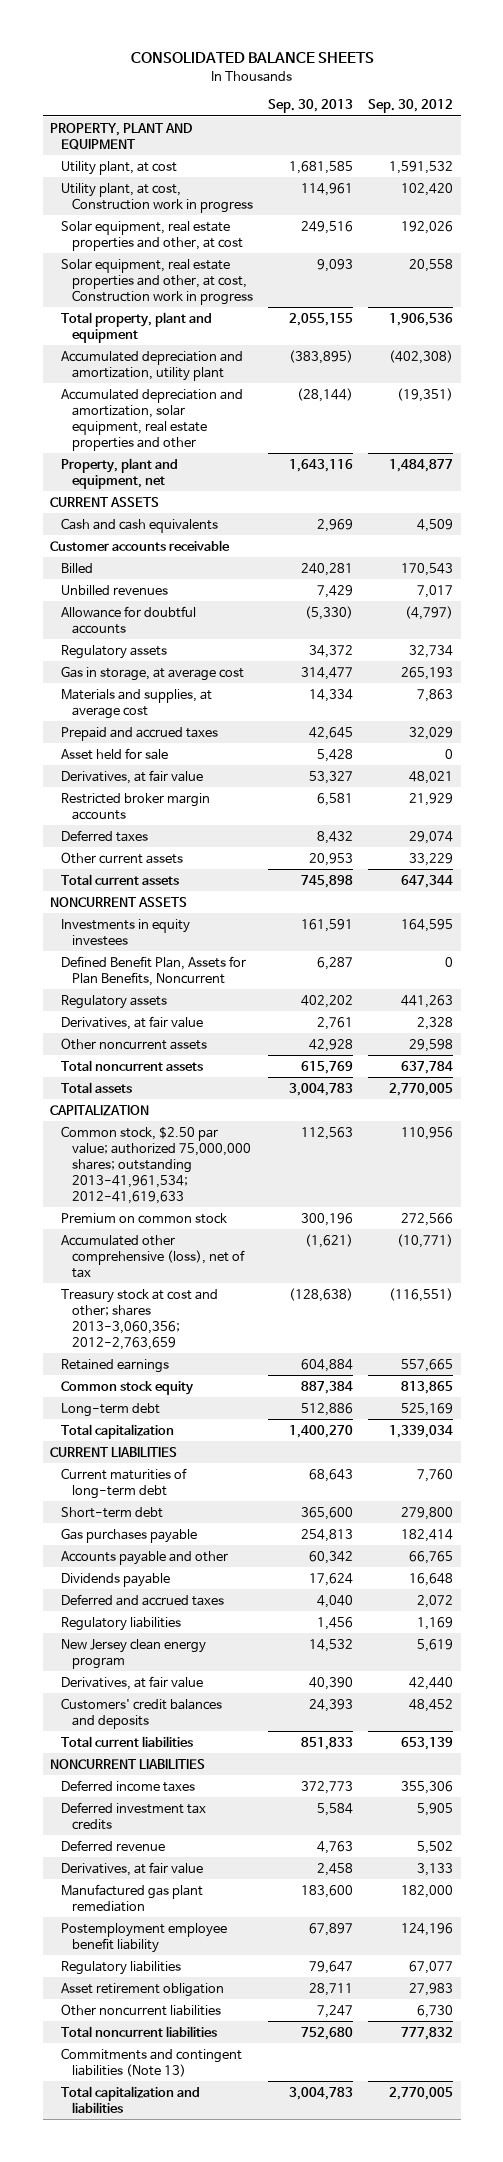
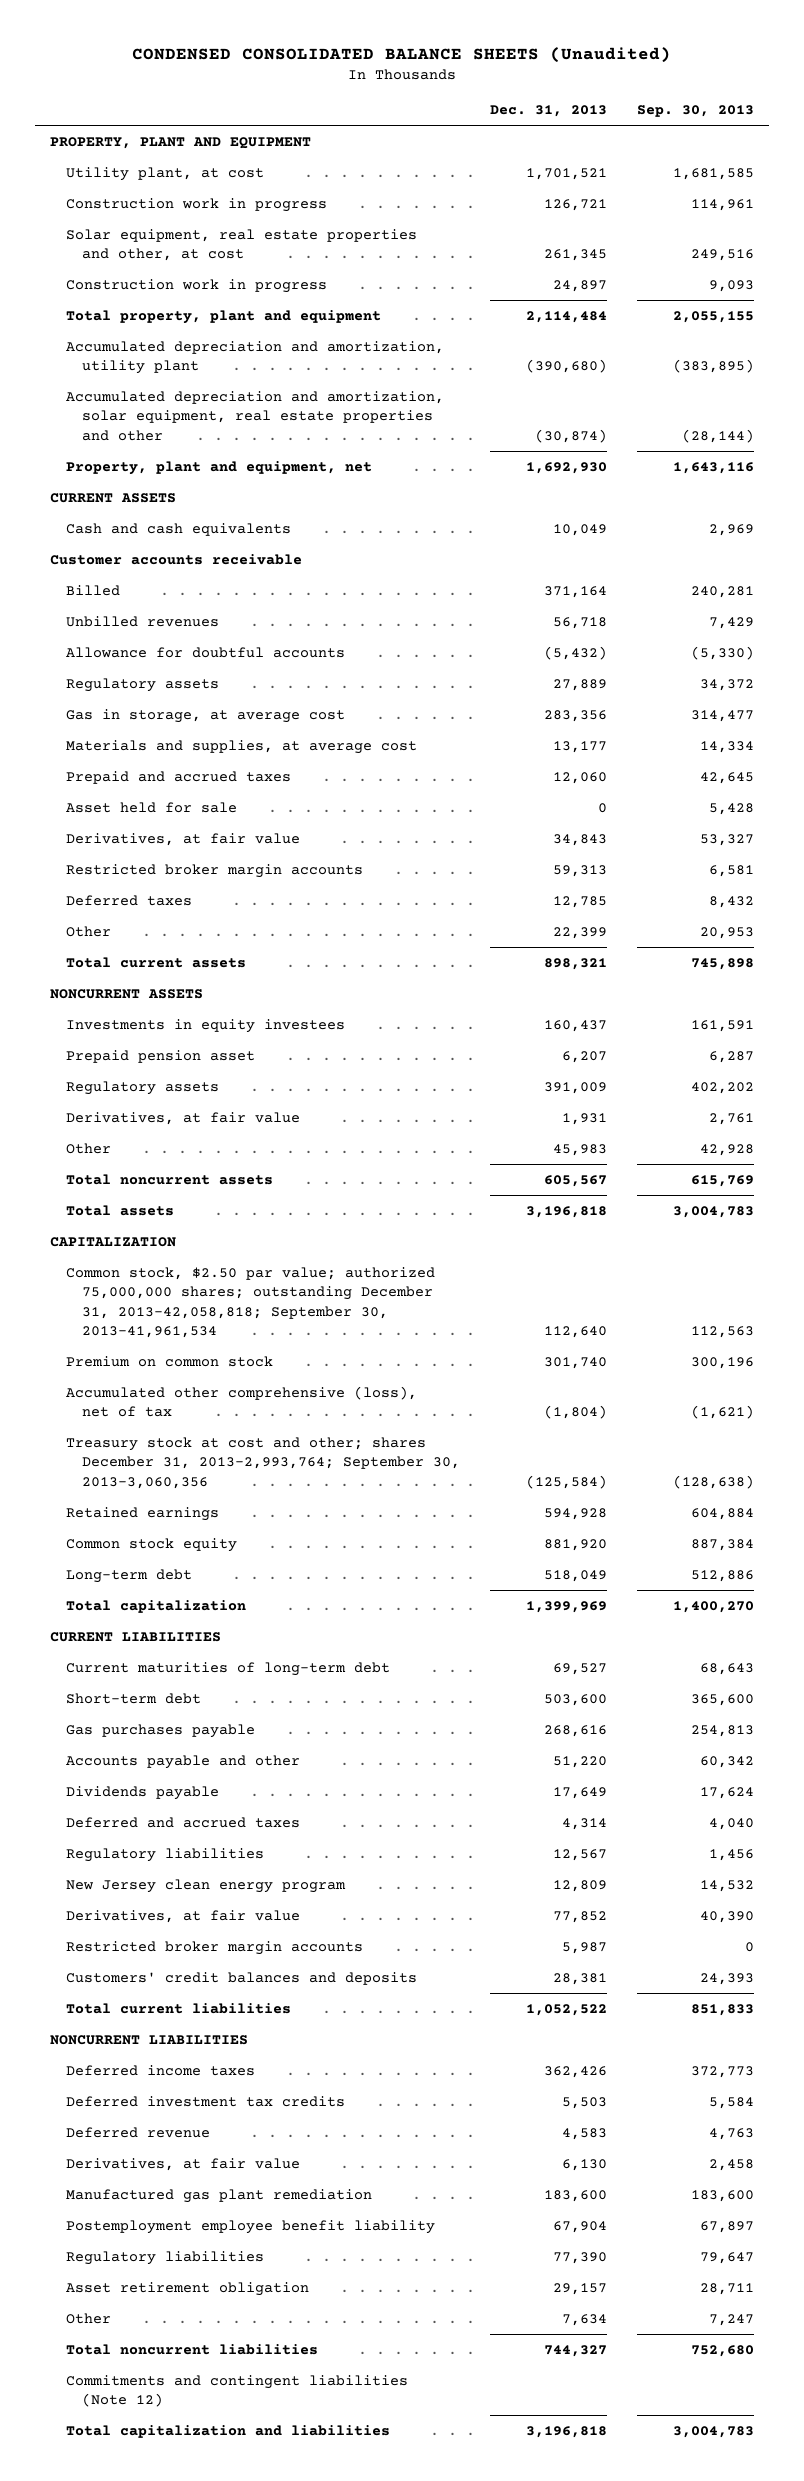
- CONSOLIDATED BALANCE SHEETS
+ CONDENSED CONSOLIDATED BALANCE SHEETS (Unaudited)
- | Sep. 30, 2013 | Sep. 30, 2012
+ | Dec. 31, 2013 | Sep. 30, 2013
- Utility plant, at cost, Construction work in progress | 114,961 | 102,420
+ Construction work in progress | 126,721 | 114,961
- Solar equipment, real estate properties and other, at cost, Construction work in progress | 9,093 | 20,558
+ Construction work in progress | 24,897 | 9,093
- Other current assets | 20,953 | 33,229
+ Other | 22,399 | 20,953
- Defined Benefit Plan, Assets for Plan Benefits, Noncurrent | 6,287 | 0
+ Prepaid pension asset | 6,207 | 6,287
- Other noncurrent assets | 42,928 | 29,598
+ Other | 45,983 | 42,928
- Common stock, $2.50 par value; authorized 75,000,000 shares; outstanding 2013-41,961,534; 2012-41,619,633 | 112,563 | 110,956
+ Common stock, $2.50 par value; authorized 75,000,000 shares; outstanding December 31, 2013-42,058,818; September 30, 2013-41,961,534 | 112,640 | 112,563
- Treasury stock at cost and other; shares 2013-3,060,356; 2012-2,763,659 | (128,638) | (116,551)
+ Treasury stock at cost and other; shares December 31, 2013-2,993,764; September 30, 2013-3,060,356 | (125,584) | (128,638)
+ Restricted broker margin accounts | 5,987 | 0
- Other noncurrent liabilities | 7,247 | 6,730
+ Other | 7,634 | 7,247
- Commitments and contingent liabilities (Note 13)
+ Commitments and contingent liabilities (Note 12)

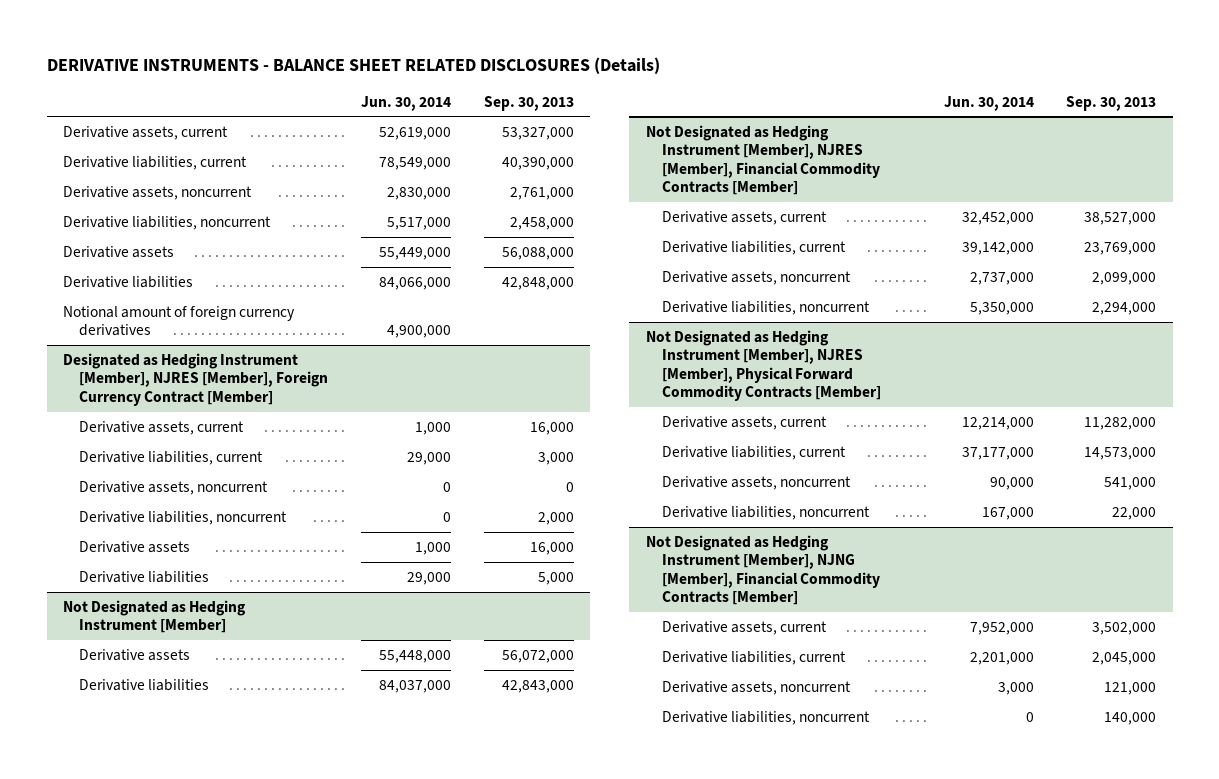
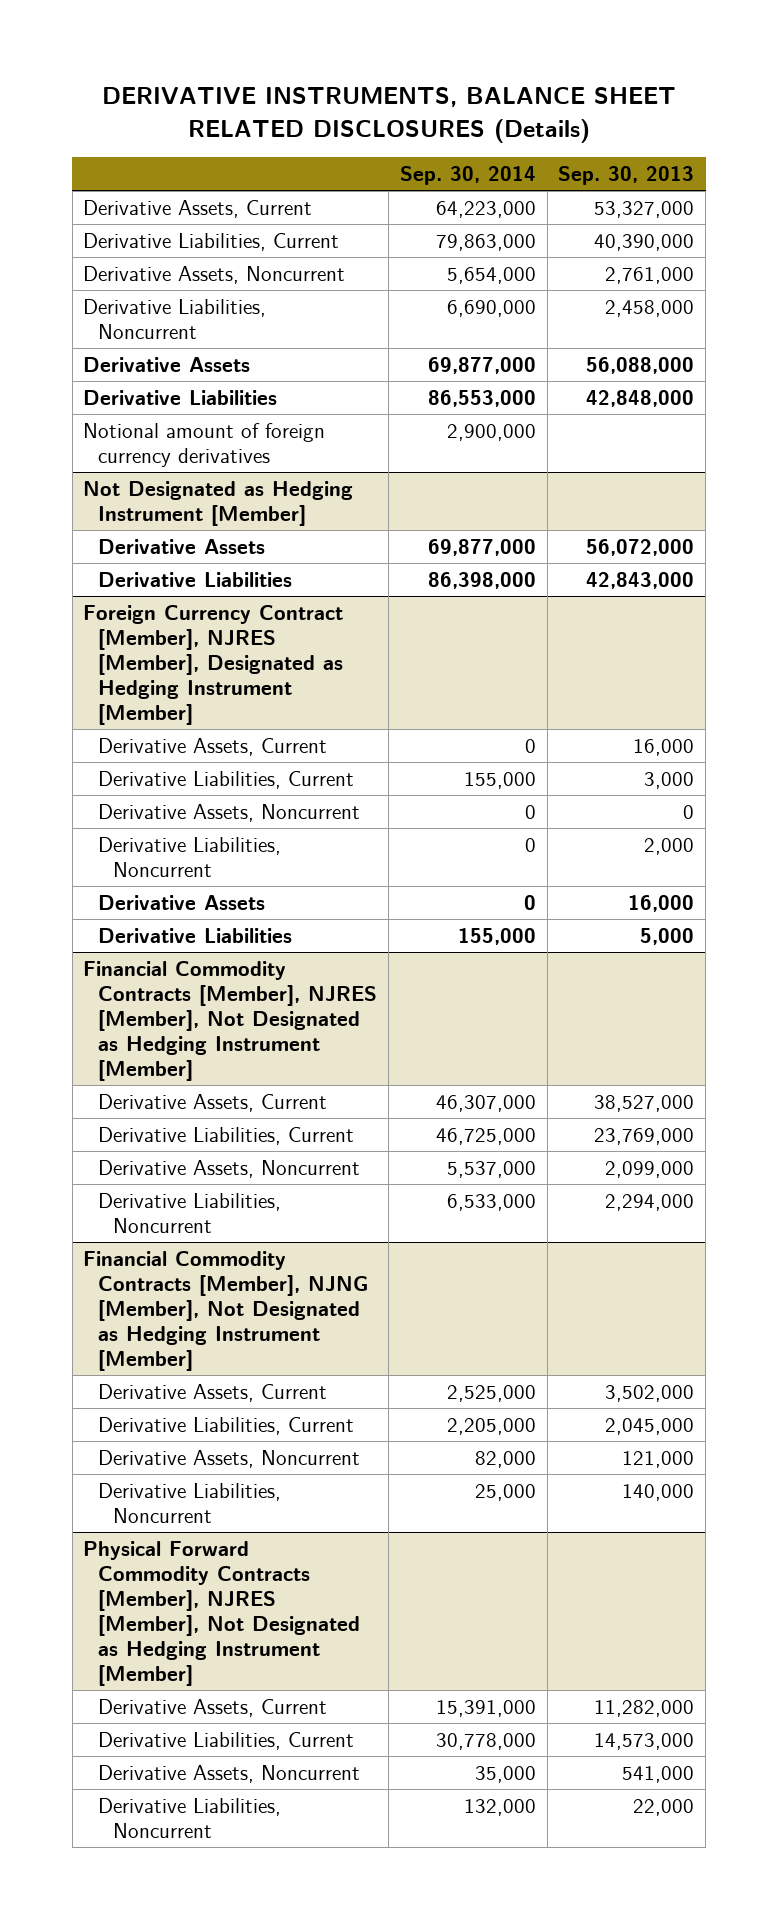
- DERIVATIVE INSTRUMENTS - BALANCE SHEET RELATED DISCLOSURES (Details)
+ DERIVATIVE INSTRUMENTS, BALANCE SHEET RELATED DISCLOSURES (Details)
- | Jun. 30, 2014 | Sep. 30, 2013
+ | Sep. 30, 2014 | Sep. 30, 2013
- Derivative assets, current | 52,619,000 | 53,327,000
- Derivative liabilities, current | 78,549,000 | 40,390,000
- Derivative assets, noncurrent | 2,830,000 | 2,761,000
- Derivative liabilities, noncurrent | 5,517,000 | 2,458,000
- Derivative assets | 55,449,000 | 56,088,000
- Derivative liabilities | 84,066,000 | 42,848,000
+ Derivative Assets, Current | 64,223,000 | 53,327,000
+ Derivative Liabilities, Current | 79,863,000 | 40,390,000
+ Derivative Assets, Noncurrent | 5,654,000 | 2,761,000
+ Derivative Liabilities, Noncurrent | 6,690,000 | 2,458,000
+ Derivative Assets | 69,877,000 | 56,088,000
+ Derivative Liabilities | 86,553,000 | 42,848,000
- Designated as Hedging Instrument [Member], NJRES [Member], Foreign Currency Contract [Member]
- Derivative assets, current | 1,000 | 16,000
- Derivative liabilities, current | 29,000 | 3,000
- Derivative assets, noncurrent | 0 | 0
- Derivative liabilities, noncurrent | 0 | 2,000
- Derivative assets | 1,000 | 16,000
- Derivative liabilities | 29,000 | 5,000
@ Not Designated as Hedging Instrument [Member]
- Derivative assets | 55,448,000 | 56,072,000
- Derivative liabilities | 84,037,000 | 42,843,000
- Not Designated as Hedging Instrument [Member], NJRES [Member], Financial Commodity Contracts [Member]
- Derivative assets, current | 32,452,000 | 38,527,000
- Derivative liabilities, current | 39,142,000 | 23,769,000
- Derivative assets, noncurrent | 2,737,000 | 2,099,000
- Derivative liabilities, noncurrent | 5,350,000 | 2,294,000
- Not Designated as Hedging Instrument [Member], NJRES [Member], Physical Forward Commodity Contracts [Member]
- Derivative assets, current | 12,214,000 | 11,282,000
- Derivative liabilities, current | 37,177,000 | 14,573,000
- Derivative assets, noncurrent | 90,000 | 541,000
- Derivative liabilities, noncurrent | 167,000 | 22,000
- Not Designated as Hedging Instrument [Member], NJNG [Member], Financial Commodity Contracts [Member]
- Derivative assets, current | 7,952,000 | 3,502,000
- Derivative liabilities, current | 2,201,000 | 2,045,000
- Derivative assets, noncurrent | 3,000 | 121,000
- Derivative liabilities, noncurrent | 0 | 140,000
@ Not Designated as Hedging Instrument [Member]
+ Derivative Assets | 69,877,000 | 56,072,000
+ Derivative Liabilities | 86,398,000 | 42,843,000
+ Foreign Currency Contract [Member], NJRES [Member], Designated as Hedging Instrument [Member]
+ Derivative Assets, Current | 0 | 16,000
+ Derivative Liabilities, Current | 155,000 | 3,000
+ Derivative Assets, Noncurrent | 0 | 0
+ Derivative Liabilities, Noncurrent | 0 | 2,000
+ Derivative Assets | 0 | 16,000
+ Derivative Liabilities | 155,000 | 5,000
+ Financial Commodity Contracts [Member], NJRES [Member], Not Designated as Hedging Instrument [Member]
+ Derivative Assets, Current | 46,307,000 | 38,527,000
+ Derivative Liabilities, Current | 46,725,000 | 23,769,000
+ Derivative Assets, Noncurrent | 5,537,000 | 2,099,000
+ Derivative Liabilities, Noncurrent | 6,533,000 | 2,294,000
+ Financial Commodity Contracts [Member], NJNG [Member], Not Designated as Hedging Instrument [Member]
+ Derivative Assets, Current | 2,525,000 | 3,502,000
+ Derivative Liabilities, Current | 2,205,000 | 2,045,000
+ Derivative Assets, Noncurrent | 82,000 | 121,000
+ Derivative Liabilities, Noncurrent | 25,000 | 140,000
+ Physical Forward Commodity Contracts [Member], NJRES [Member], Not Designated as Hedging Instrument [Member]
+ Derivative Assets, Current | 15,391,000 | 11,282,000
+ Derivative Liabilities, Current | 30,778,000 | 14,573,000
+ Derivative Assets, Noncurrent | 35,000 | 541,000
+ Derivative Liabilities, Noncurrent | 132,000 | 22,000

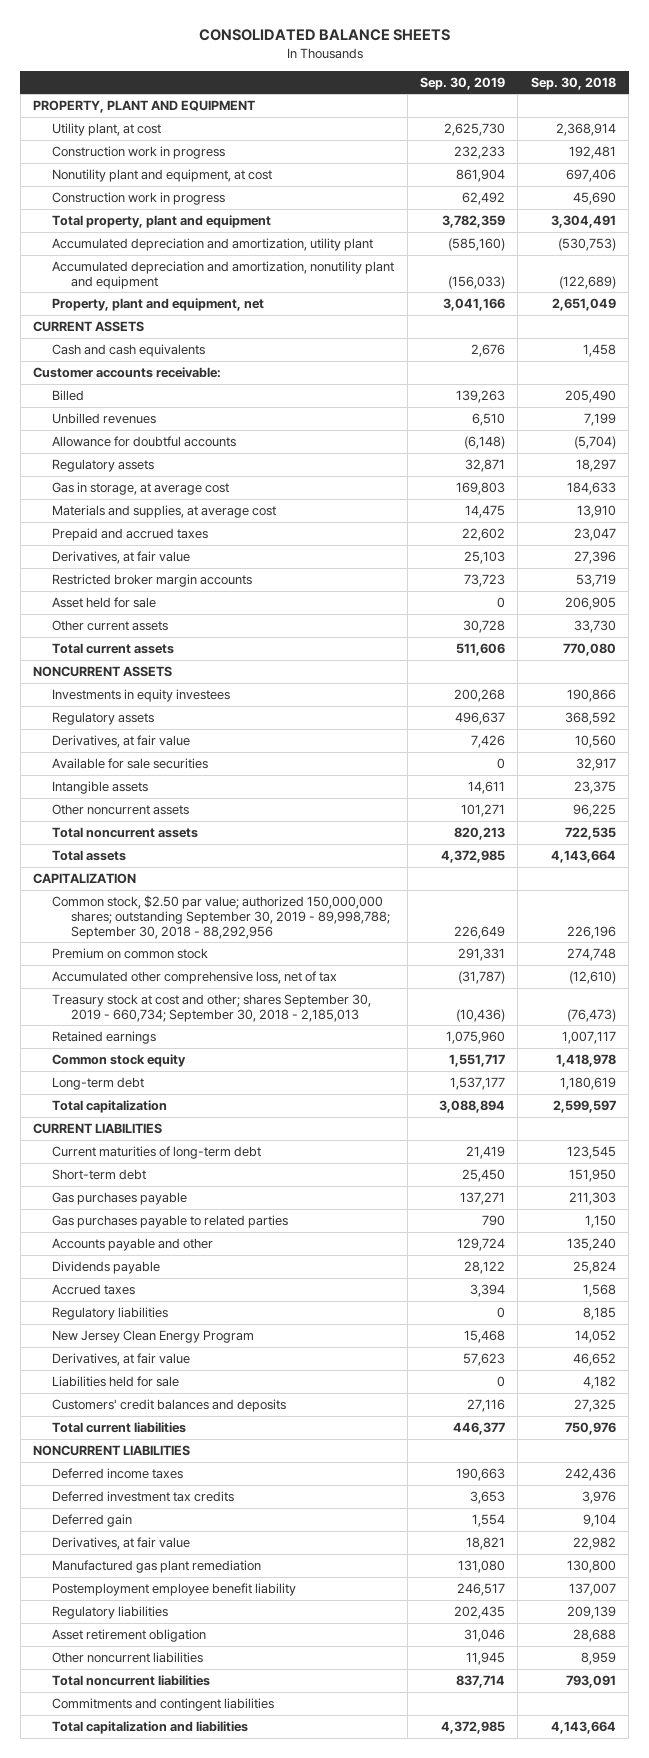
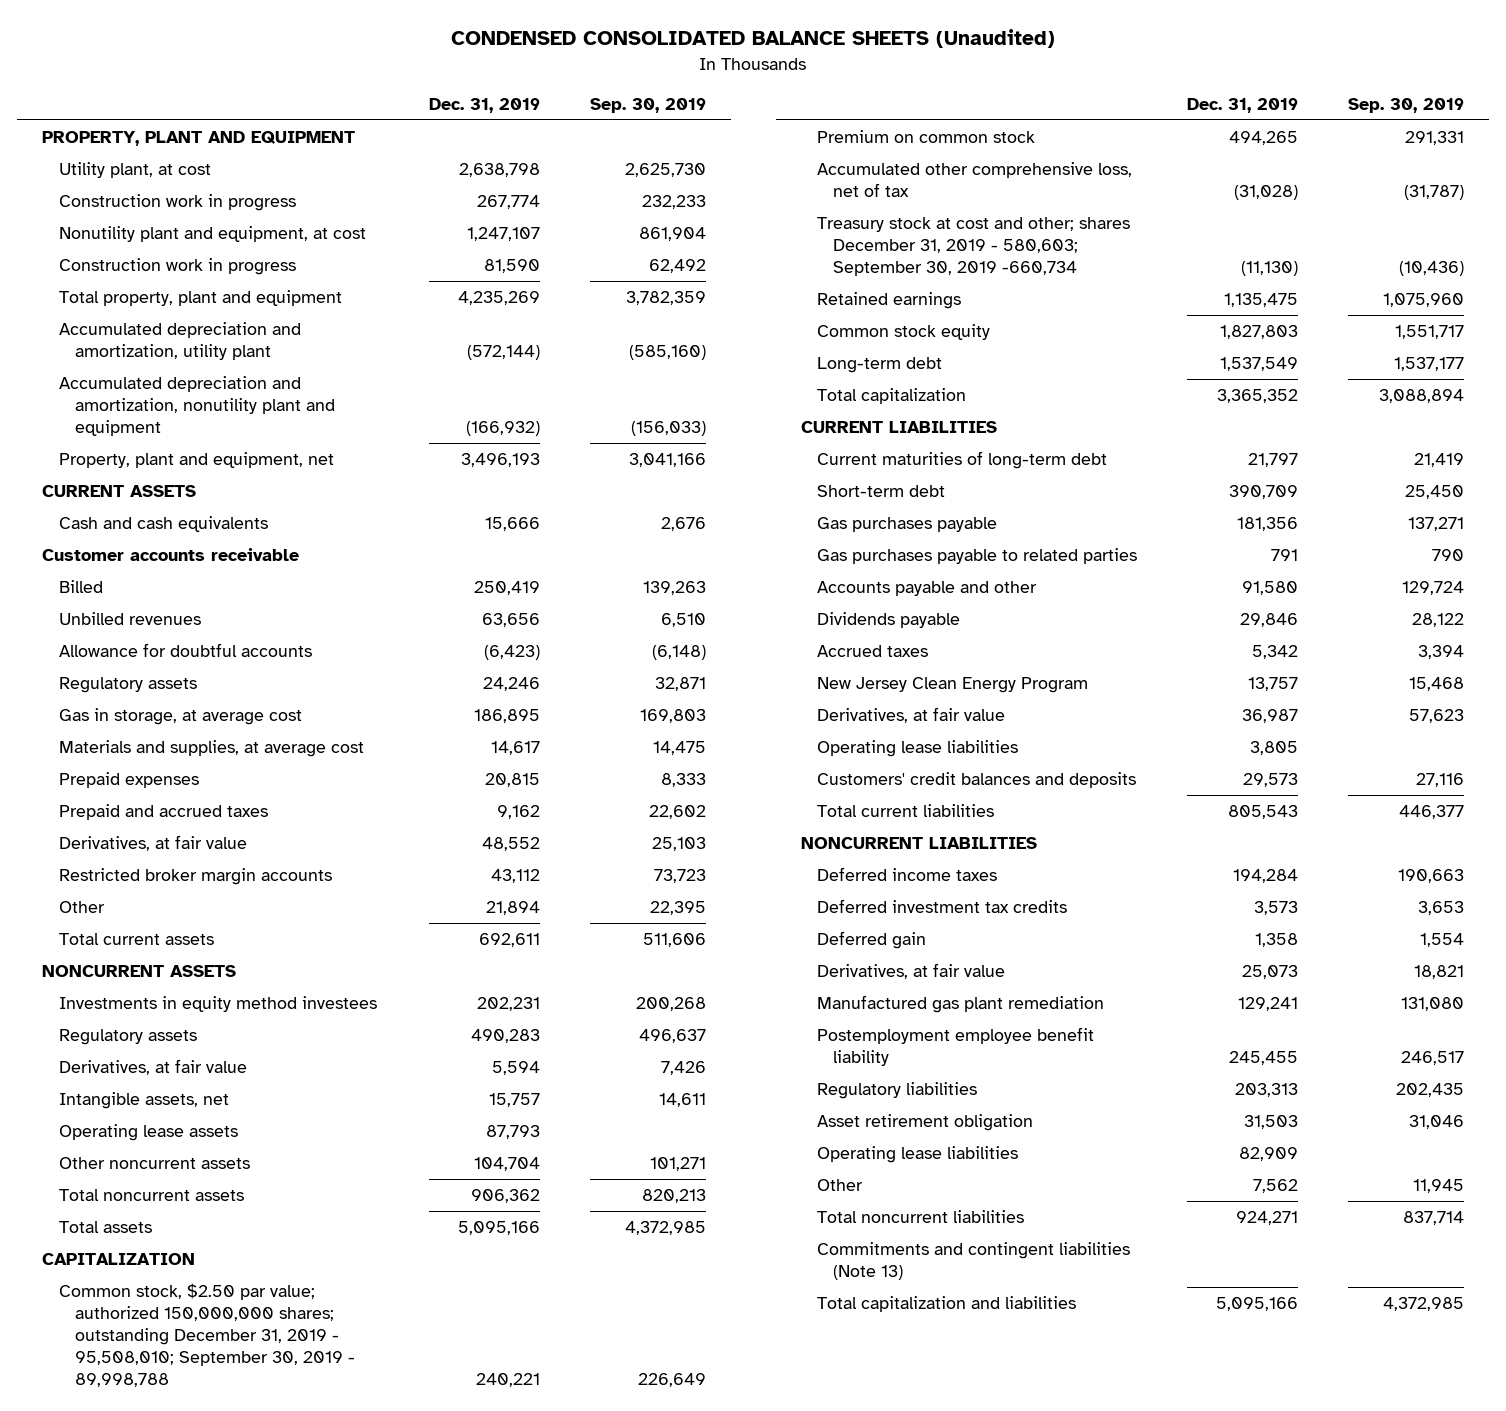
- CONSOLIDATED BALANCE SHEETS
+ CONDENSED CONSOLIDATED BALANCE SHEETS (Unaudited)
- | Sep. 30, 2019 | Sep. 30, 2018
+ | Dec. 31, 2019 | Sep. 30, 2019
- Customer accounts receivable:
+ Customer accounts receivable
+ Prepaid expenses | 20,815 | 8,333
- Asset held for sale | 0 | 206,905
- Other current assets | 30,728 | 33,730
+ Other | 21,894 | 22,395
- Investments in equity investees | 200,268 | 190,866
+ Investments in equity method investees | 202,231 | 200,268
- Available for sale securities | 0 | 32,917
- Intangible assets | 14,611 | 23,375
+ Intangible assets, net | 15,757 | 14,611
+ Operating lease assets | 87,793 |
- Common stock, $2.50 par value; authorized 150,000,000 shares; outstanding September 30, 2019 - 89,998,788; September 30, 2018 - 88,292,956 | 226,649 | 226,196
+ Common stock, $2.50 par value; authorized 150,000,000 shares; outstanding December 31, 2019 - 95,508,010; September 30, 2019 - 89,998,788 | 240,221 | 226,649
- Treasury stock at cost and other; shares September 30, 2019 - 660,734; September 30, 2018 - 2,185,013 | (10,436) | (76,473)
+ Treasury stock at cost and other; shares December 31, 2019 - 580,603; September 30, 2019 -660,734 | (11,130) | (10,436)
- Regulatory liabilities | 0 | 8,185
- Liabilities held for sale | 0 | 4,182
+ Operating lease liabilities | 3,805 |
- Other noncurrent liabilities | 11,945 | 8,959
+ Operating lease liabilities | 82,909 |
+ Other | 7,562 | 11,945
- Commitments and contingent liabilities
+ Commitments and contingent liabilities (Note 13)

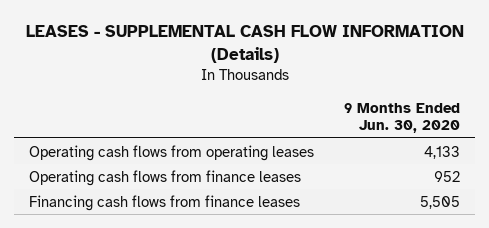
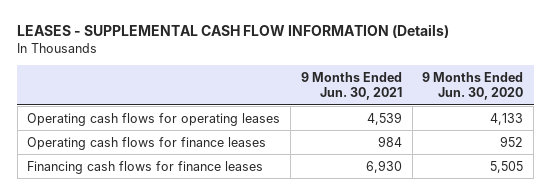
- | 9 Months Ended Jun. 30, 2020
+ | 9 Months Ended Jun. 30, 2021 | 9 Months Ended Jun. 30, 2020
- Operating cash flows from operating leases | 4,133
- Operating cash flows from finance leases | 952
- Financing cash flows from finance leases | 5,505
+ Operating cash flows for operating leases | 4,539 | 4,133
+ Operating cash flows for finance leases | 984 | 952
+ Financing cash flows for finance leases | 6,930 | 5,505

